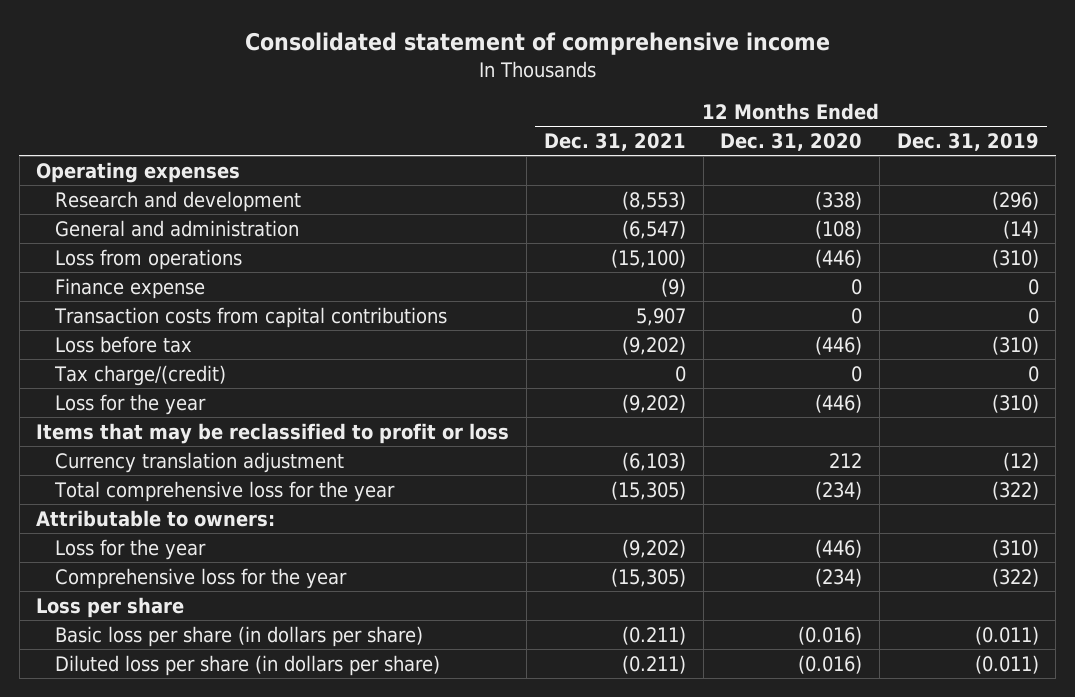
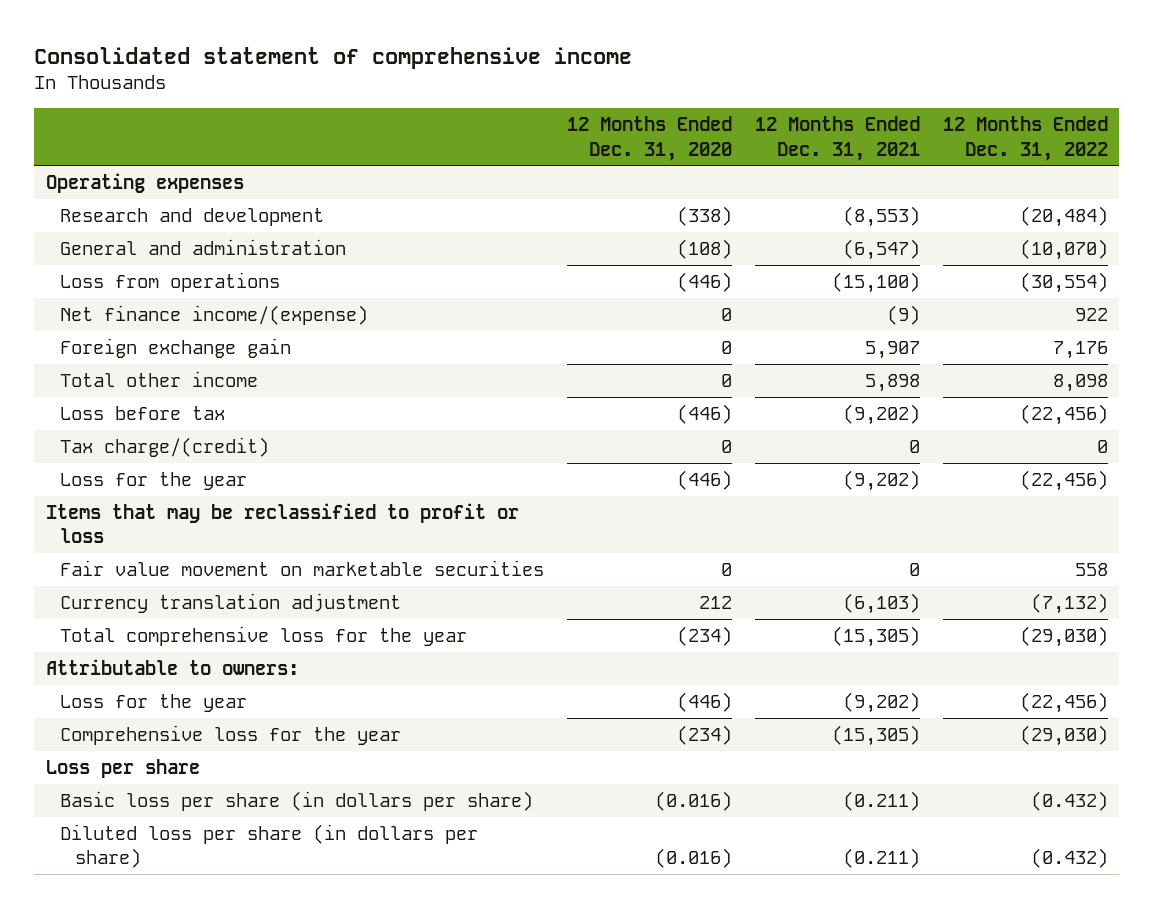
- | 12 Months Ended Dec. 31, 2021 | 12 Months Ended Dec. 31, 2020 | 12 Months Ended Dec. 31, 2019
+ | 12 Months Ended Dec. 31, 2020 | 12 Months Ended Dec. 31, 2021 | 12 Months Ended Dec. 31, 2022
- Finance expense | (9) | 0 | 0
- Transaction costs from capital contributions | 5,907 | 0 | 0
+ Net finance income/(expense) | 0 | (9) | 922
+ Foreign exchange gain | 0 | 5,907 | 7,176
+ Total other income | 0 | 5,898 | 8,098
+ Fair value movement on marketable securities | 0 | 0 | 558

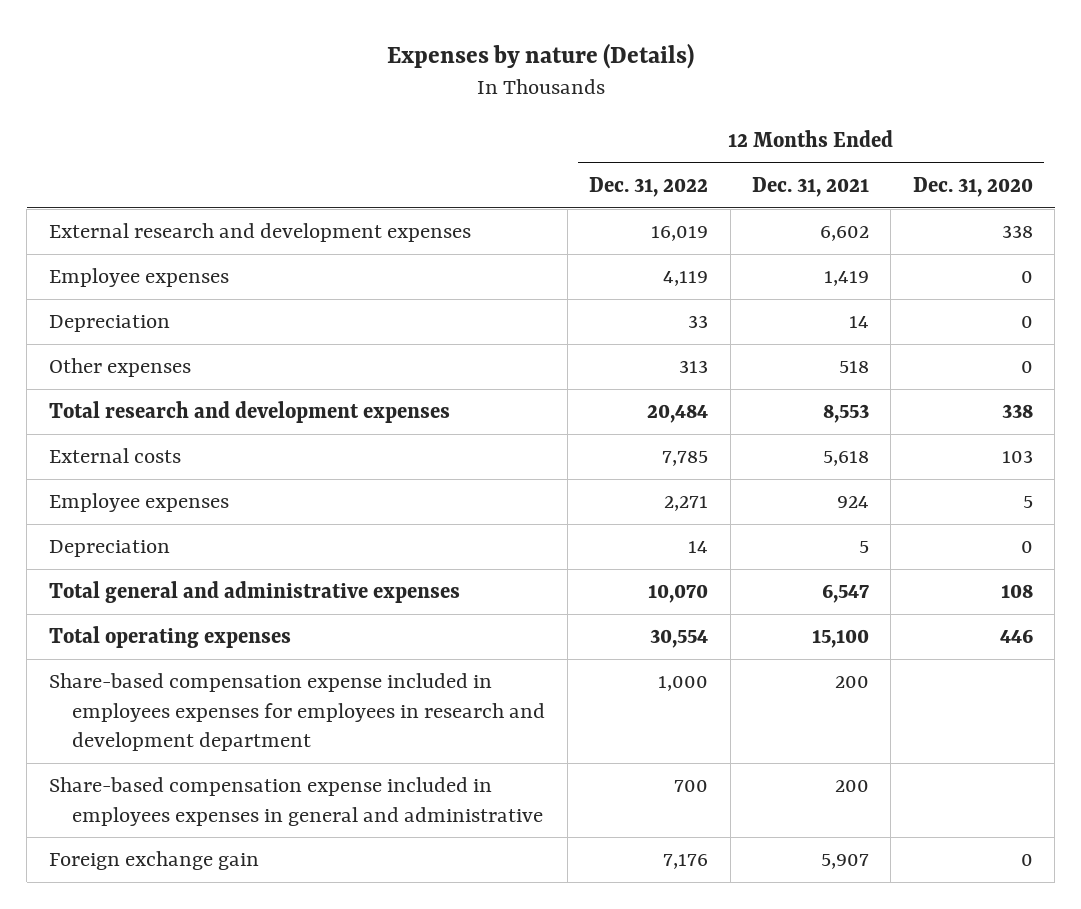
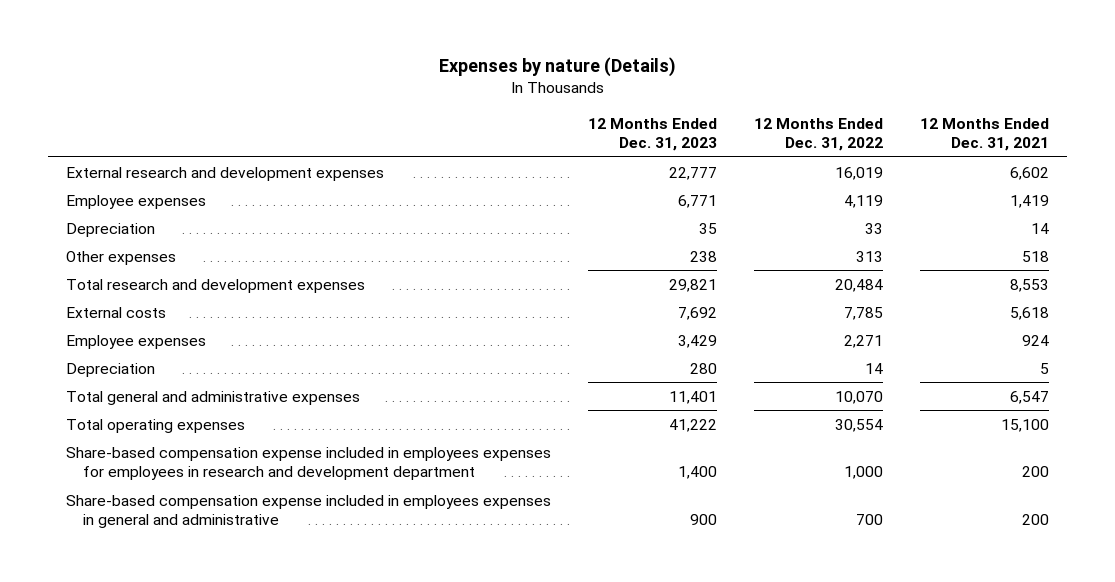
- | 12 Months Ended Dec. 31, 2022 | 12 Months Ended Dec. 31, 2021 | 12 Months Ended Dec. 31, 2020
+ | 12 Months Ended Dec. 31, 2023 | 12 Months Ended Dec. 31, 2022 | 12 Months Ended Dec. 31, 2021
- Foreign exchange gain | 7,176 | 5,907 | 0

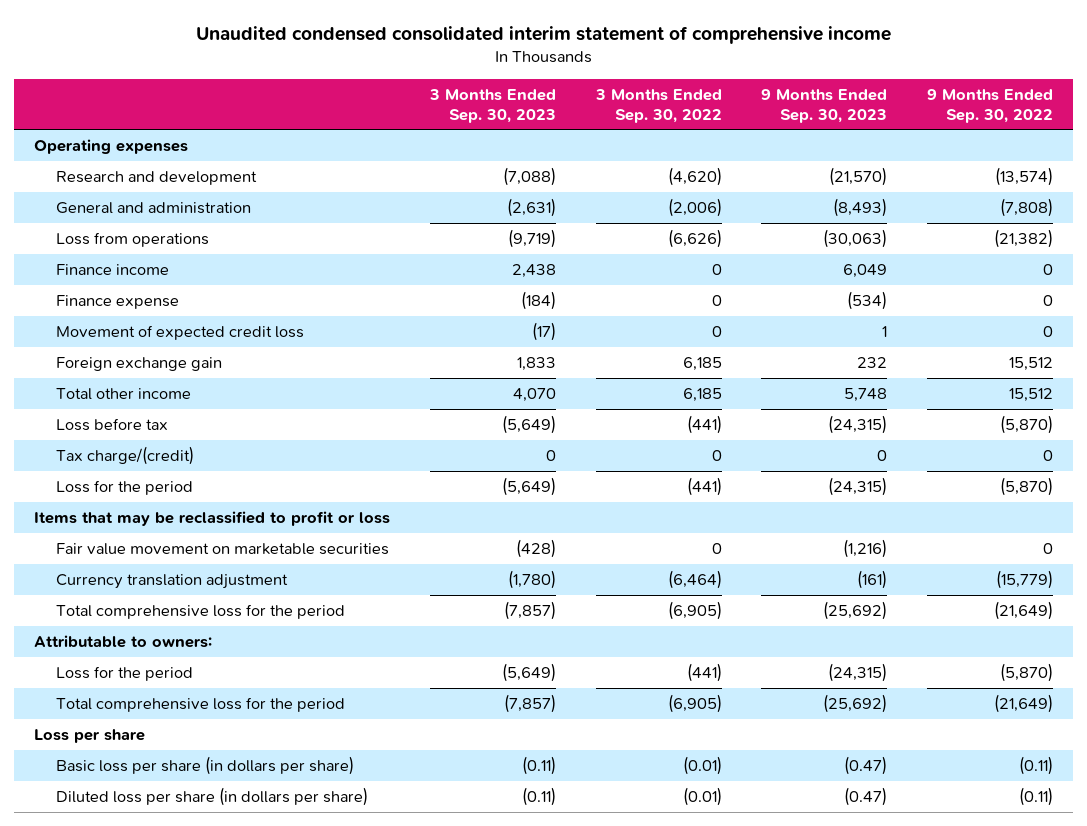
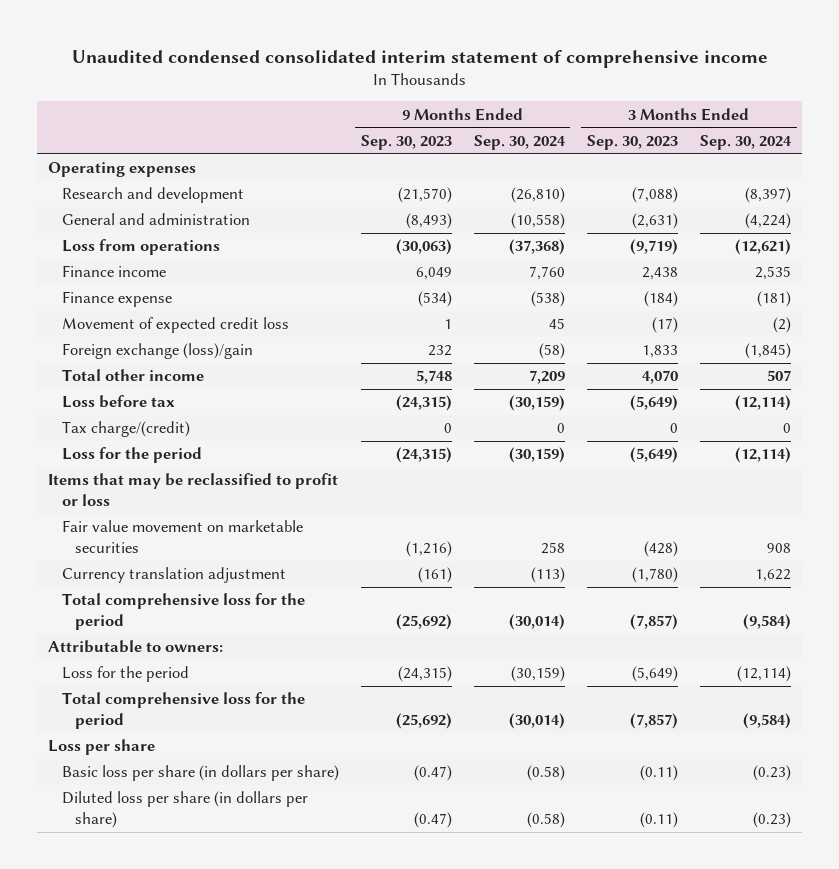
- | 3 Months Ended Sep. 30, 2023 | 3 Months Ended Sep. 30, 2022 | 9 Months Ended Sep. 30, 2023 | 9 Months Ended Sep. 30, 2022
+ | 9 Months Ended Sep. 30, 2023 | 9 Months Ended Sep. 30, 2024 | 3 Months Ended Sep. 30, 2023 | 3 Months Ended Sep. 30, 2024
- Foreign exchange gain | 1,833 | 6,185 | 232 | 15,512
+ Foreign exchange (loss)/gain | 232 | (58) | 1,833 | (1,845)

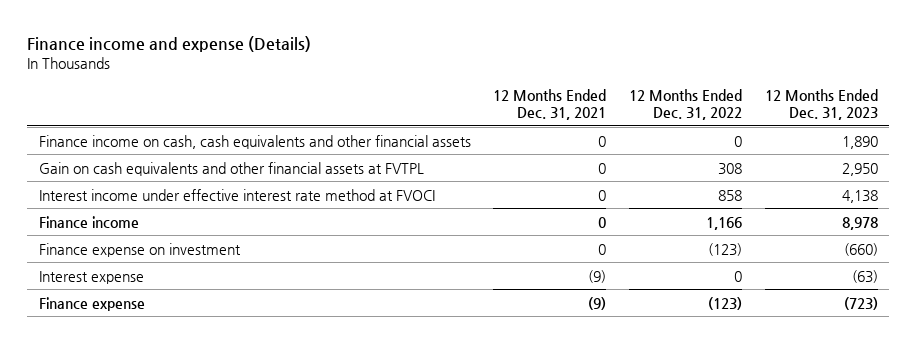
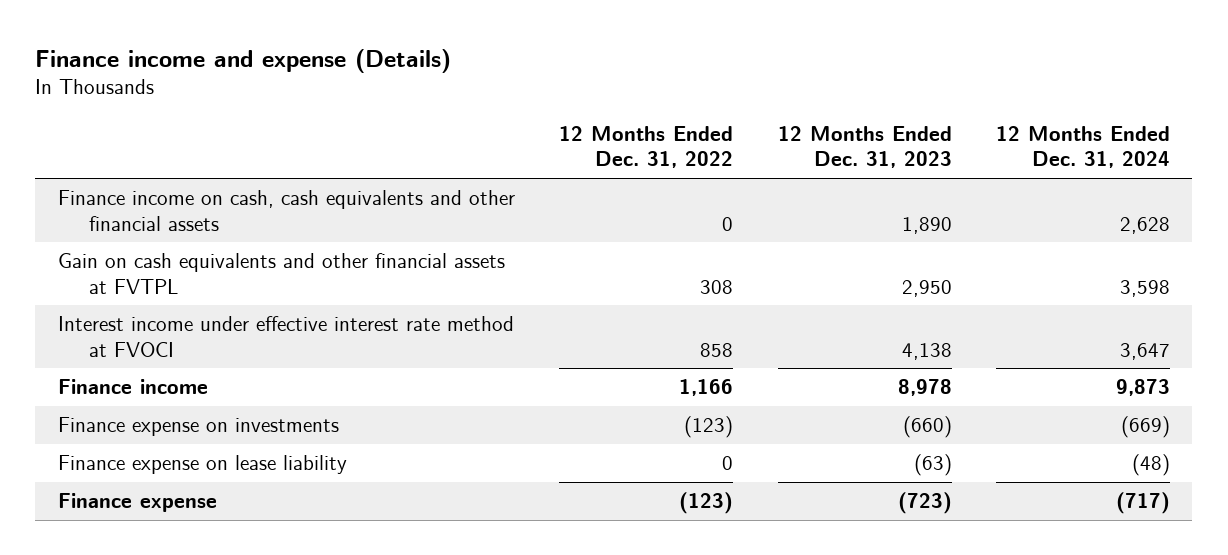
- | 12 Months Ended Dec. 31, 2021 | 12 Months Ended Dec. 31, 2022 | 12 Months Ended Dec. 31, 2023
+ | 12 Months Ended Dec. 31, 2022 | 12 Months Ended Dec. 31, 2023 | 12 Months Ended Dec. 31, 2024
- Finance expense on investment | 0 | (123) | (660)
- Interest expense | (9) | 0 | (63)
+ Finance expense on investments | (123) | (660) | (669)
+ Finance expense on lease liability | 0 | (63) | (48)

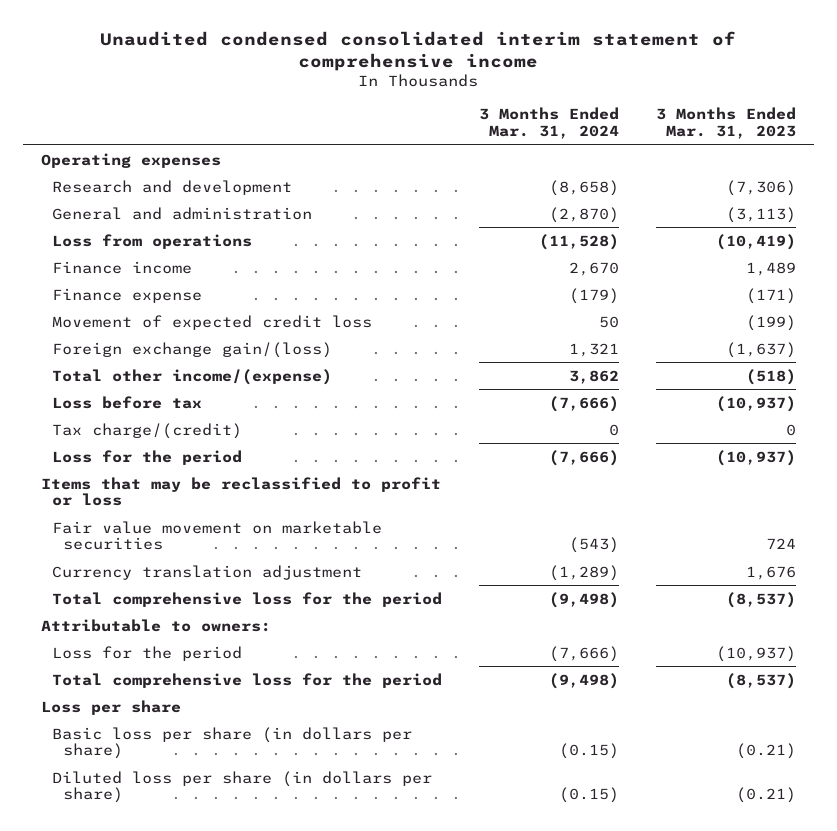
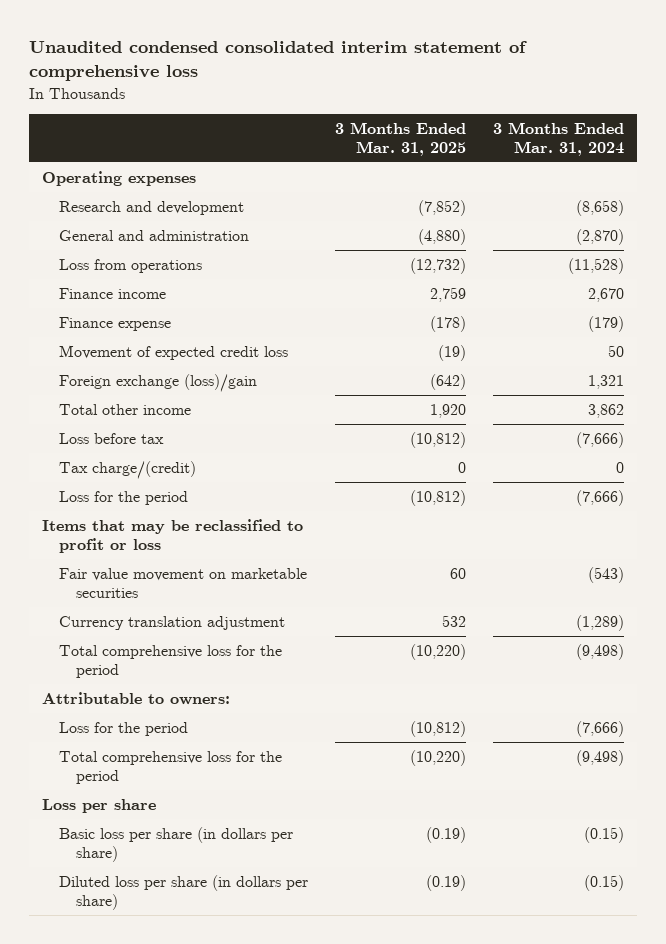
- Unaudited condensed consolidated interim statement of comprehensive income
+ Unaudited condensed consolidated interim statement of comprehensive loss
- | 3 Months Ended Mar. 31, 2024 | 3 Months Ended Mar. 31, 2023
+ | 3 Months Ended Mar. 31, 2025 | 3 Months Ended Mar. 31, 2024
- Foreign exchange gain/(loss) | 1,321 | (1,637)
- Total other income/(expense) | 3,862 | (518)
+ Foreign exchange (loss)/gain | (642) | 1,321
+ Total other income | 1,920 | 3,862

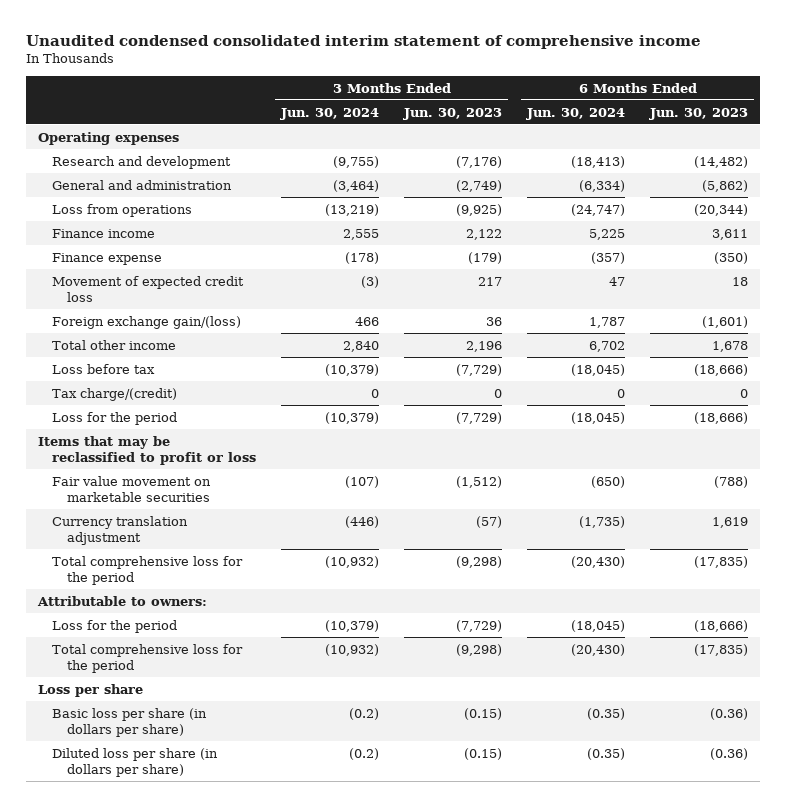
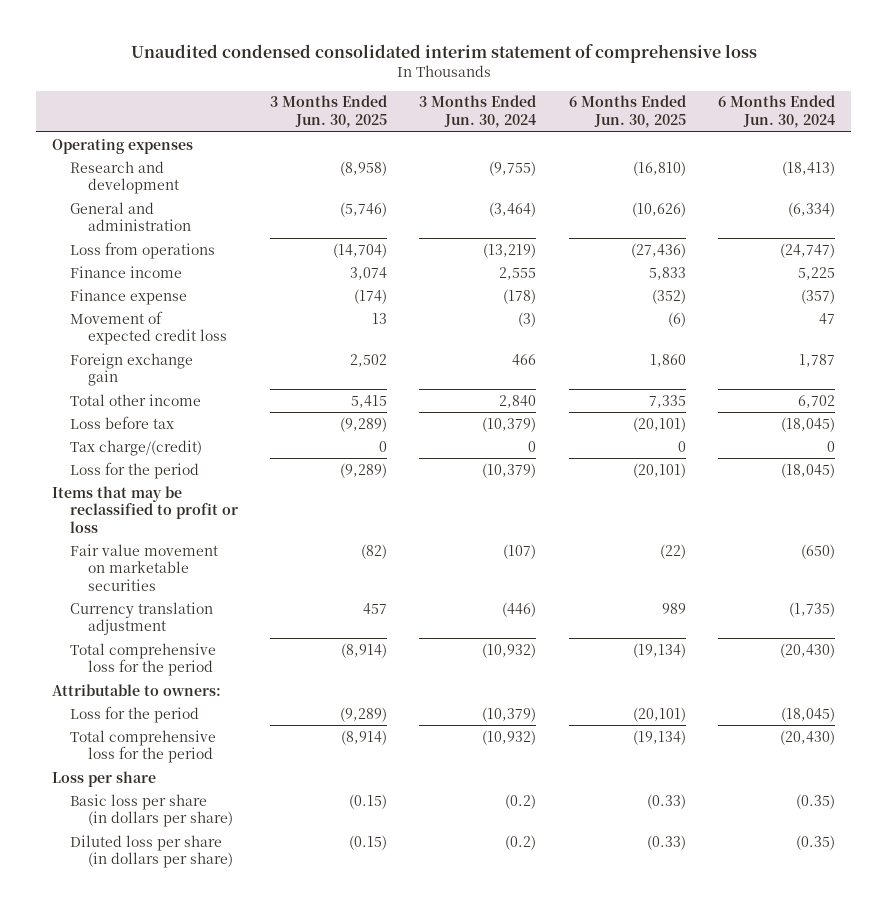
- Unaudited condensed consolidated interim statement of comprehensive income
+ Unaudited condensed consolidated interim statement of comprehensive loss
- | 3 Months Ended Jun. 30, 2024 | 3 Months Ended Jun. 30, 2023 | 6 Months Ended Jun. 30, 2024 | 6 Months Ended Jun. 30, 2023
+ | 3 Months Ended Jun. 30, 2025 | 3 Months Ended Jun. 30, 2024 | 6 Months Ended Jun. 30, 2025 | 6 Months Ended Jun. 30, 2024
- Foreign exchange gain/(loss) | 466 | 36 | 1,787 | (1,601)
+ Foreign exchange gain | 2,502 | 466 | 1,860 | 1,787

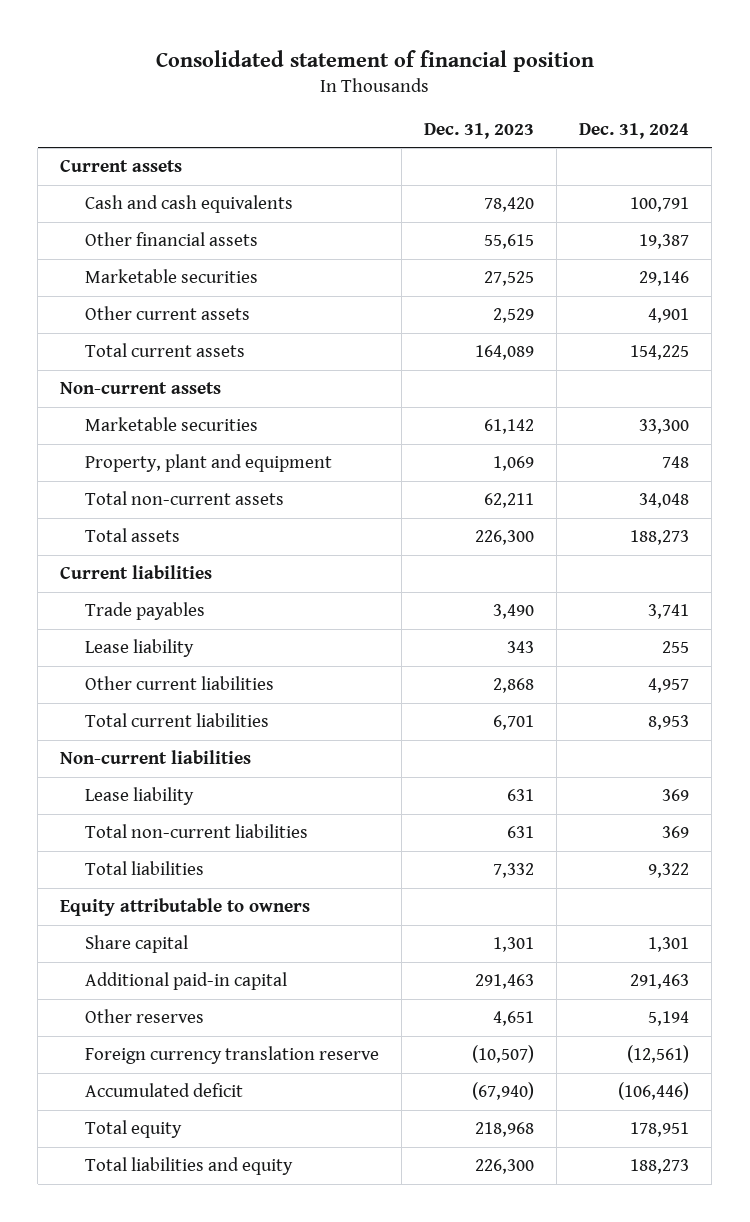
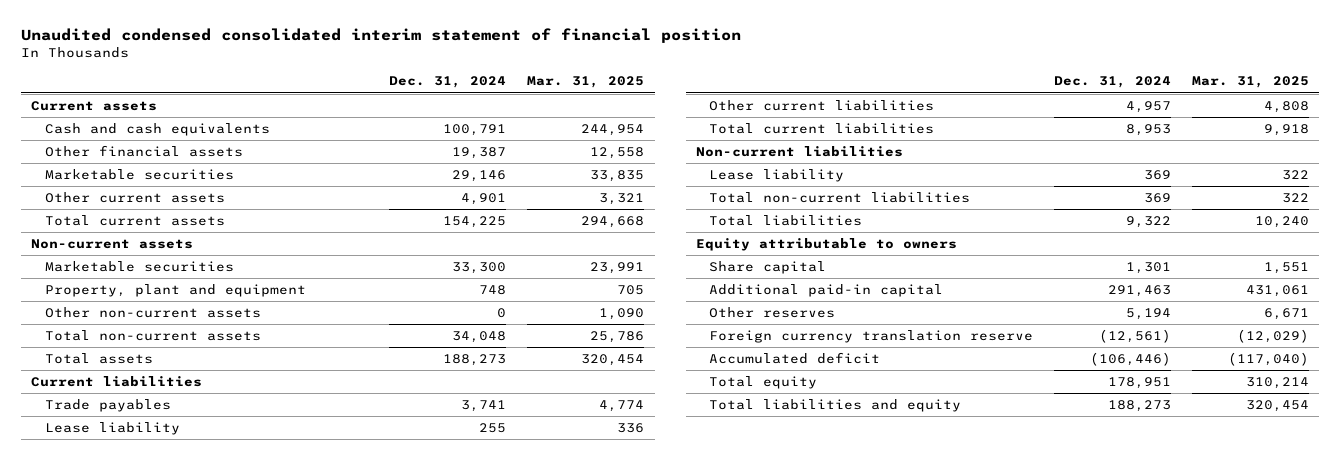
- Consolidated statement of financial position
+ Unaudited condensed consolidated interim statement of financial position
- | Dec. 31, 2023 | Dec. 31, 2024
+ | Dec. 31, 2024 | Mar. 31, 2025
+ Other non-current assets | 0 | 1,090

